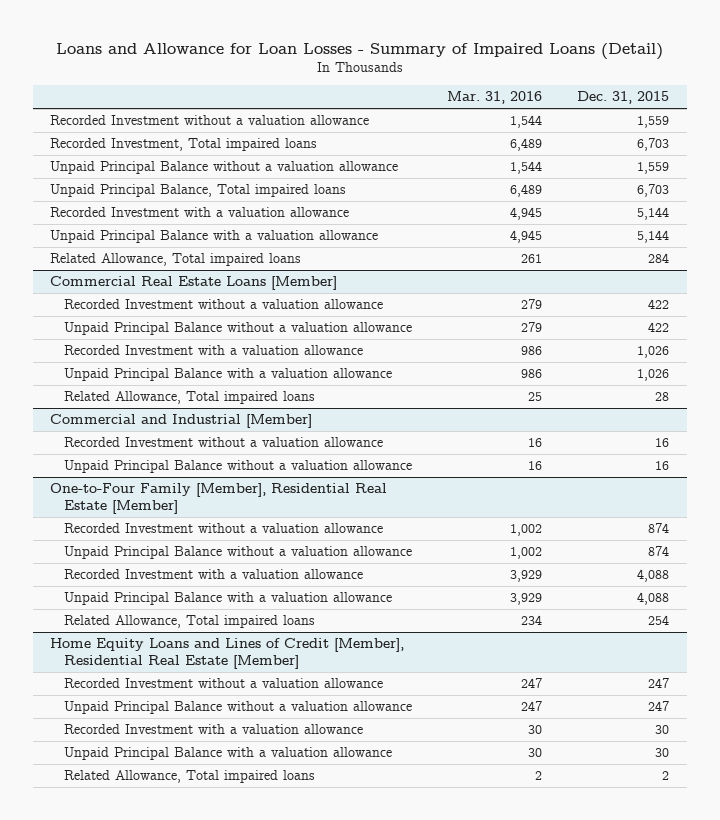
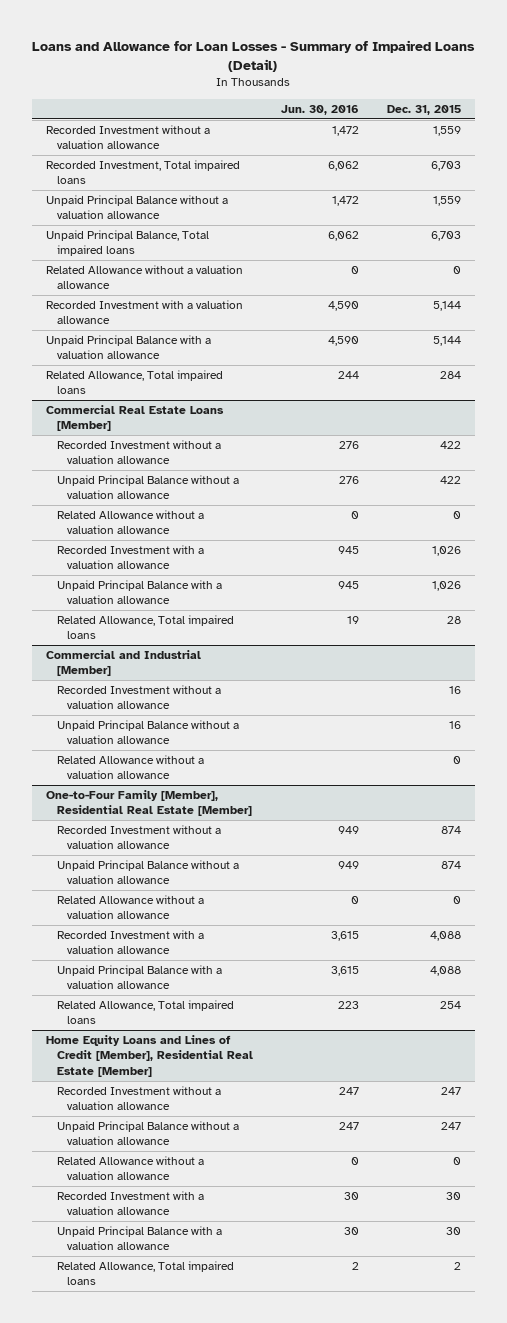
- | Mar. 31, 2016 | Dec. 31, 2015
+ | Jun. 30, 2016 | Dec. 31, 2015
+ Related Allowance without a valuation allowance | 0 | 0
@ Commercial Real Estate Loans [Member]
+ Related Allowance without a valuation allowance | 0 | 0
@ Commercial and Industrial [Member]
+ Related Allowance without a valuation allowance | | 0
@ One-to-Four Family [Member], Residential Real Estate [Member]
+ Related Allowance without a valuation allowance | 0 | 0
@ Home Equity Loans and Lines of Credit [Member], Residential Real Estate [Member]
+ Related Allowance without a valuation allowance | 0 | 0

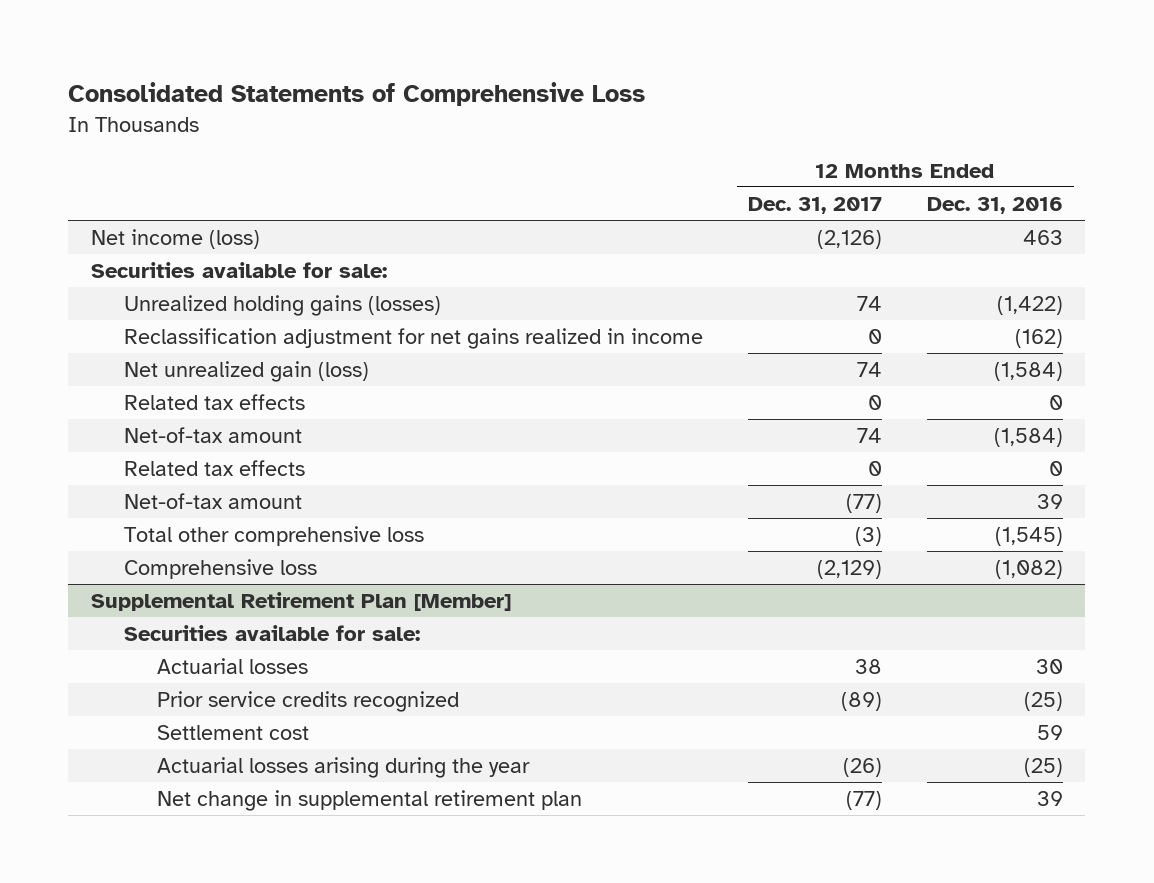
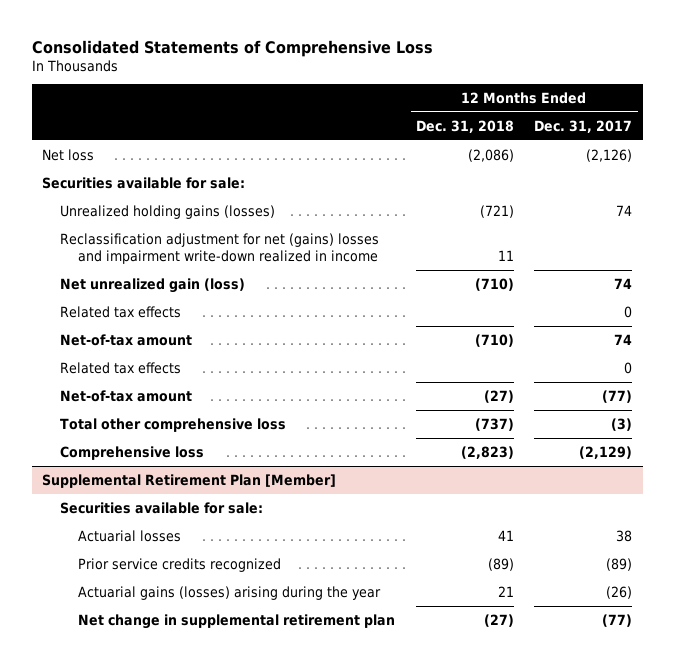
- | 12 Months Ended Dec. 31, 2017 | 12 Months Ended Dec. 31, 2016
+ | 12 Months Ended Dec. 31, 2018 | 12 Months Ended Dec. 31, 2017
- Net income (loss) | (2,126) | 463
+ Net loss | (2,086) | (2,126)
- Reclassification adjustment for net gains realized in income | 0 | (162)
+ Reclassification adjustment for net (gains) losses and impairment write-down realized in income | 11 |
@ Supplemental Retirement Plan [Member]
- Settlement cost | | 59
- Actuarial losses arising during the year | (26) | (25)
+ Actuarial gains (losses) arising during the year | 21 | (26)

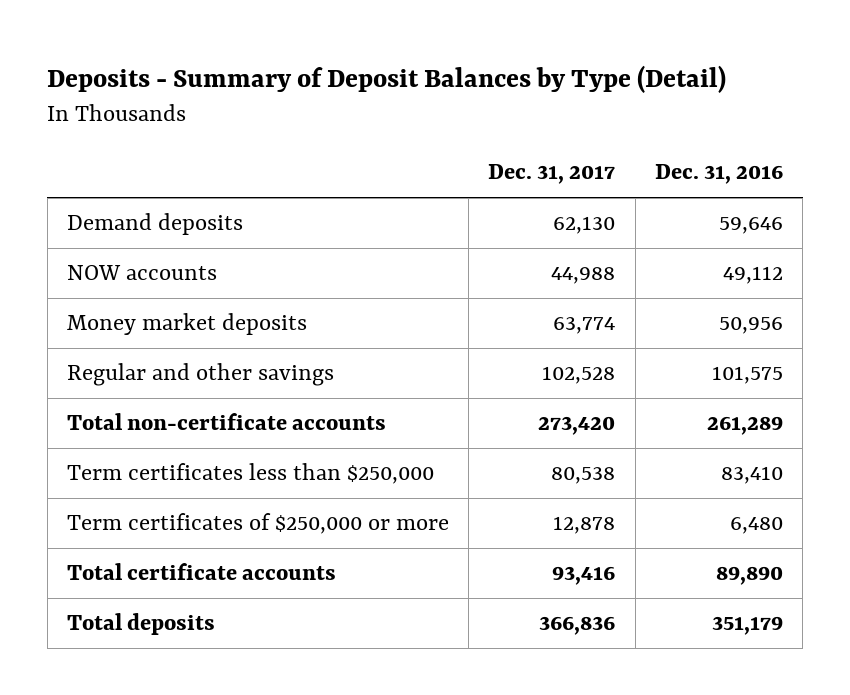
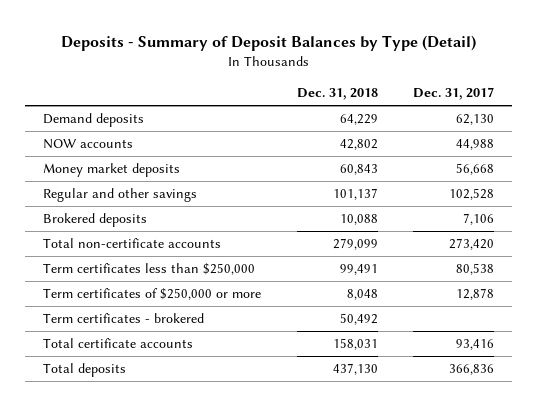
- | Dec. 31, 2017 | Dec. 31, 2016
+ | Dec. 31, 2018 | Dec. 31, 2017
- Money market deposits | 63,774 | 50,956
+ Money market deposits | 60,843 | 56,668
+ Brokered deposits | 10,088 | 7,106
+ Term certificates - brokered | 50,492 |

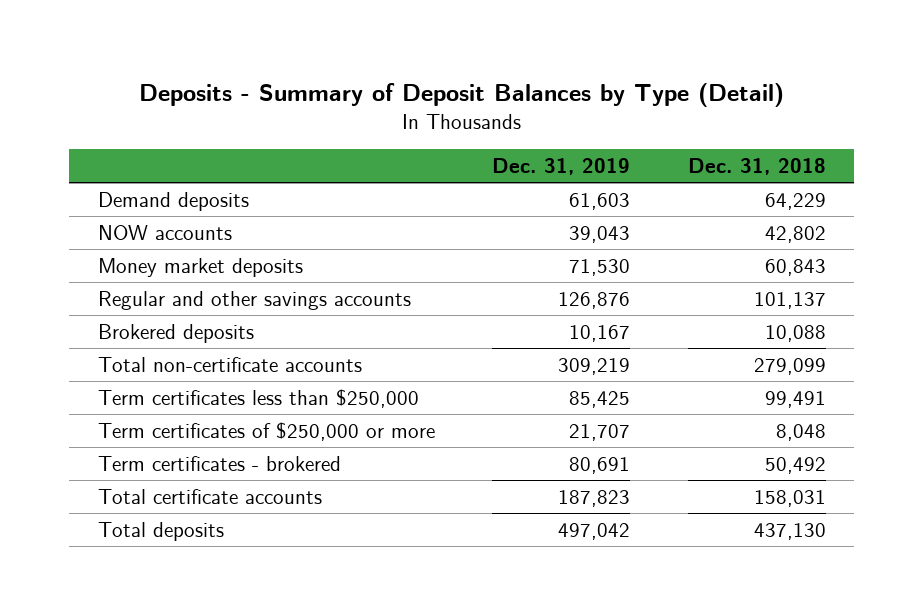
- | Dec. 31, 2018 | Dec. 31, 2017
+ | Dec. 31, 2019 | Dec. 31, 2018
- Regular and other savings | 101,137 | 102,528
+ Regular and other savings accounts | 126,876 | 101,137

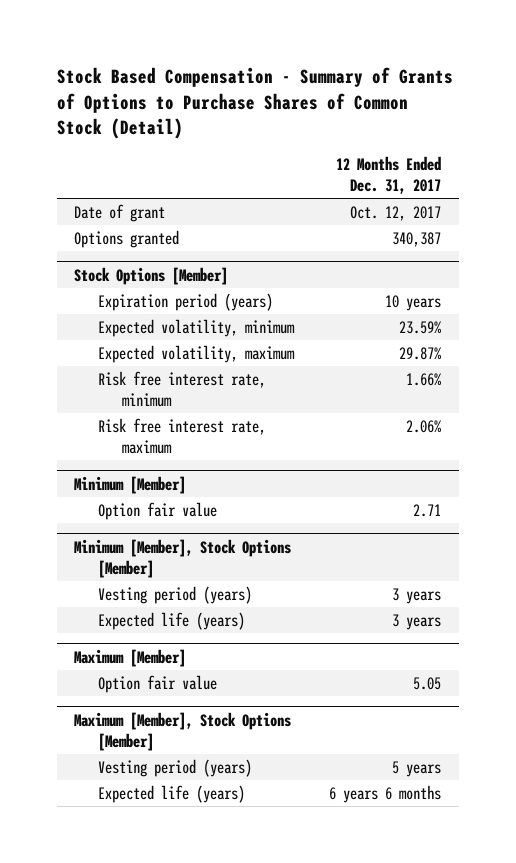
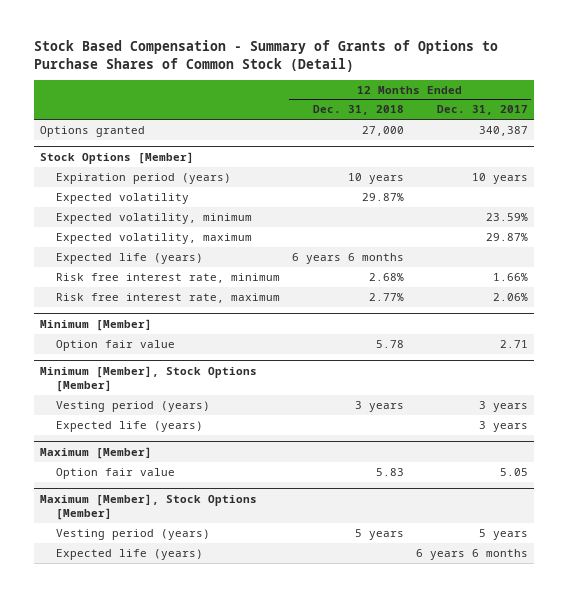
- | 12 Months Ended Dec. 31, 2017
+ | 12 Months Ended Dec. 31, 2018 | 12 Months Ended Dec. 31, 2017
- Date of grant | Oct. 12, 2017
@ Stock Options [Member]
+ Expected volatility | 29.87% |
+ Expected life (years) | 6 years 6 months |

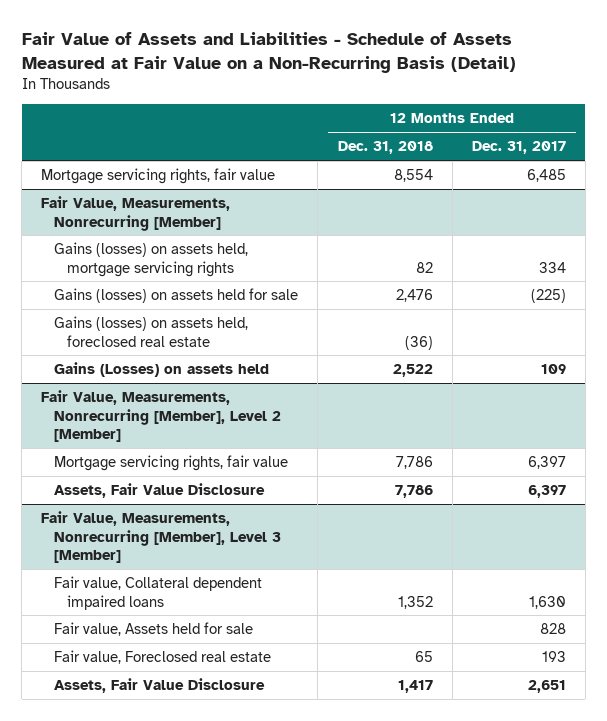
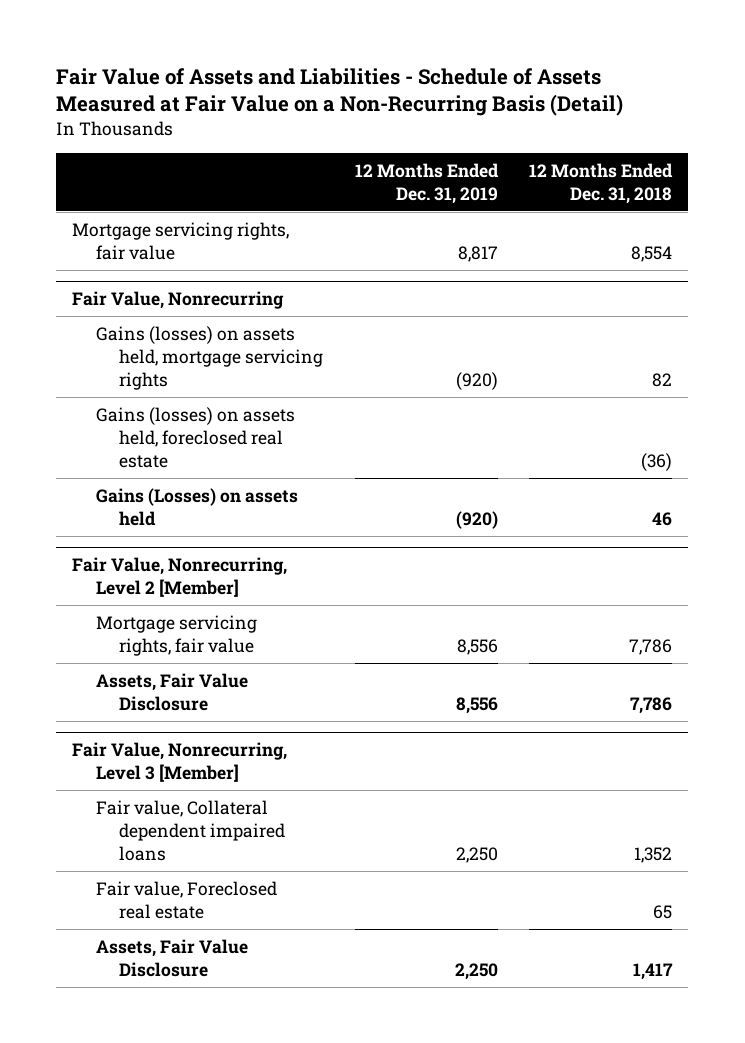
- | 12 Months Ended Dec. 31, 2018 | 12 Months Ended Dec. 31, 2017
+ | 12 Months Ended Dec. 31, 2019 | 12 Months Ended Dec. 31, 2018
- Fair Value, Measurements, Nonrecurring [Member]
+ Fair Value, Nonrecurring
- Gains (losses) on assets held for sale | 2,476 | (225)
- Gains (Losses) on assets held | 2,522 | 109
- Fair Value, Measurements, Nonrecurring [Member], Level 2 [Member]
+ Gains (Losses) on assets held | (920) | 46
+ Fair Value, Nonrecurring, Level 2 [Member]
- Fair Value, Measurements, Nonrecurring [Member], Level 3 [Member]
+ Fair Value, Nonrecurring, Level 3 [Member]
- Fair value, Assets held for sale | | 828

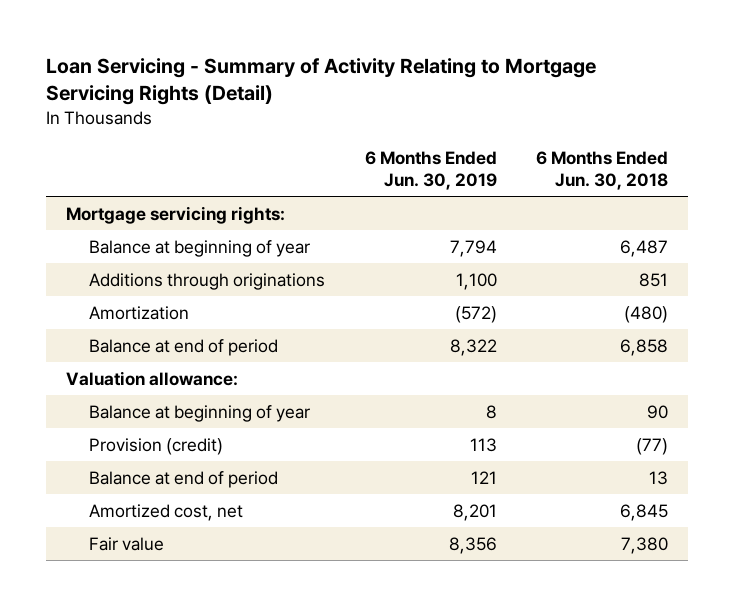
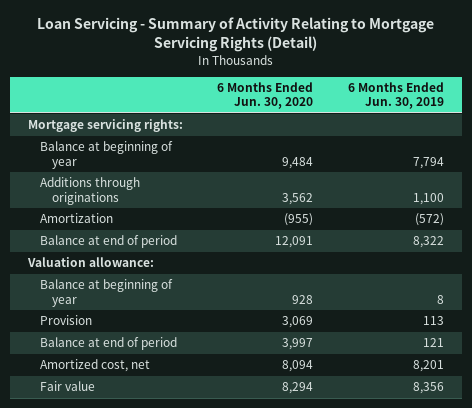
- | 6 Months Ended Jun. 30, 2019 | 6 Months Ended Jun. 30, 2018
+ | 6 Months Ended Jun. 30, 2020 | 6 Months Ended Jun. 30, 2019
- Provision (credit) | 113 | (77)
+ Provision | 3,069 | 113

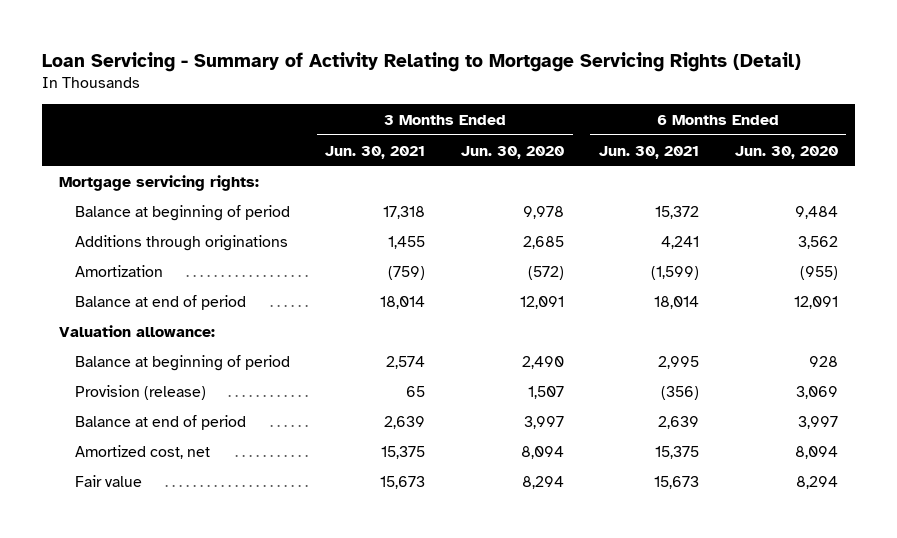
- | 6 Months Ended Jun. 30, 2020 | 6 Months Ended Jun. 30, 2019
+ | 3 Months Ended Jun. 30, 2021 | 3 Months Ended Jun. 30, 2020 | 6 Months Ended Jun. 30, 2021 | 6 Months Ended Jun. 30, 2020
- Balance at beginning of year | 9,484 | 7,794
+ Balance at beginning of period | 17,318 | 9,978 | 15,372 | 9,484
- Balance at beginning of year | 928 | 8
- Provision | 3,069 | 113
+ Balance at beginning of period | 2,574 | 2,490 | 2,995 | 928
+ Provision (release) | 65 | 1,507 | (356) | 3,069

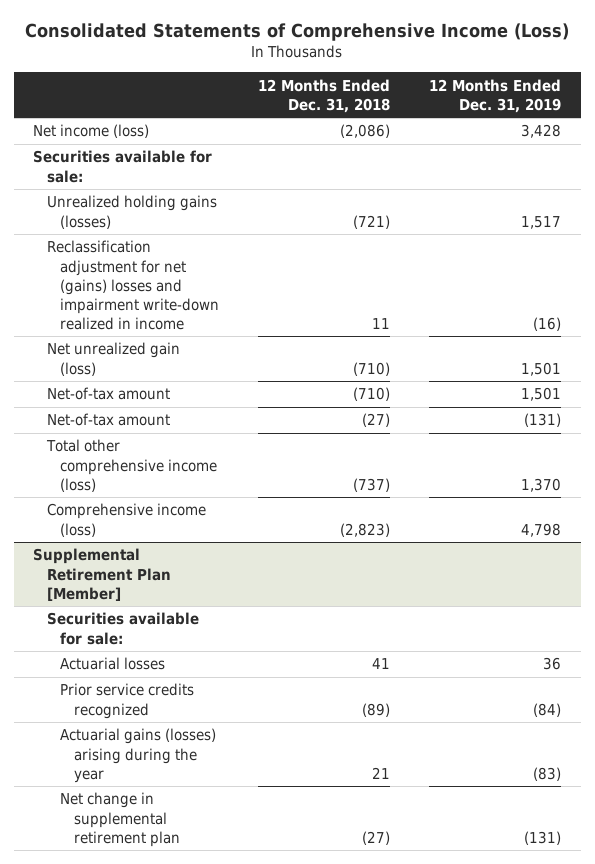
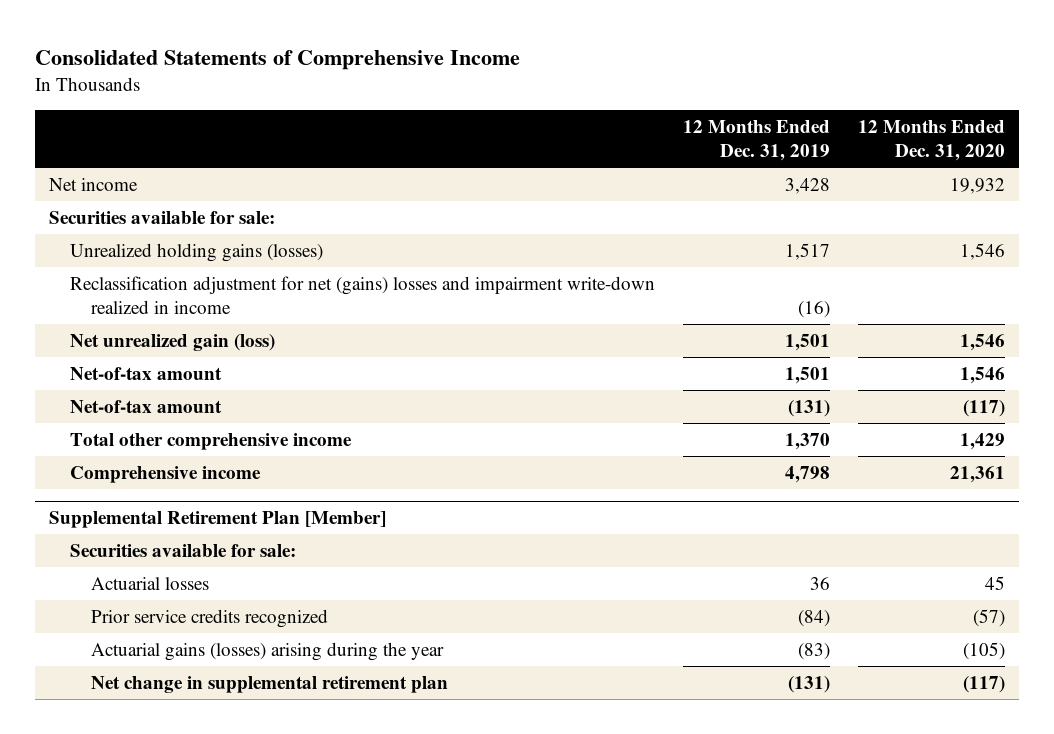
- Consolidated Statements of Comprehensive Income (Loss)
+ Consolidated Statements of Comprehensive Income
- | 12 Months Ended Dec. 31, 2018 | 12 Months Ended Dec. 31, 2019
+ | 12 Months Ended Dec. 31, 2019 | 12 Months Ended Dec. 31, 2020
- Net income (loss) | (2,086) | 3,428
+ Net income | 3,428 | 19,932
- Total other comprehensive income (loss) | (737) | 1,370
- Comprehensive income (loss) | (2,823) | 4,798
+ Total other comprehensive income | 1,370 | 1,429
+ Comprehensive income | 4,798 | 21,361

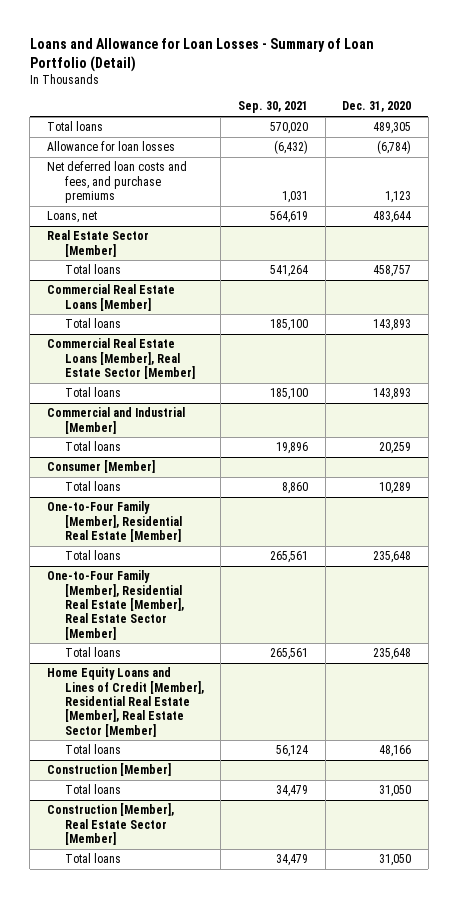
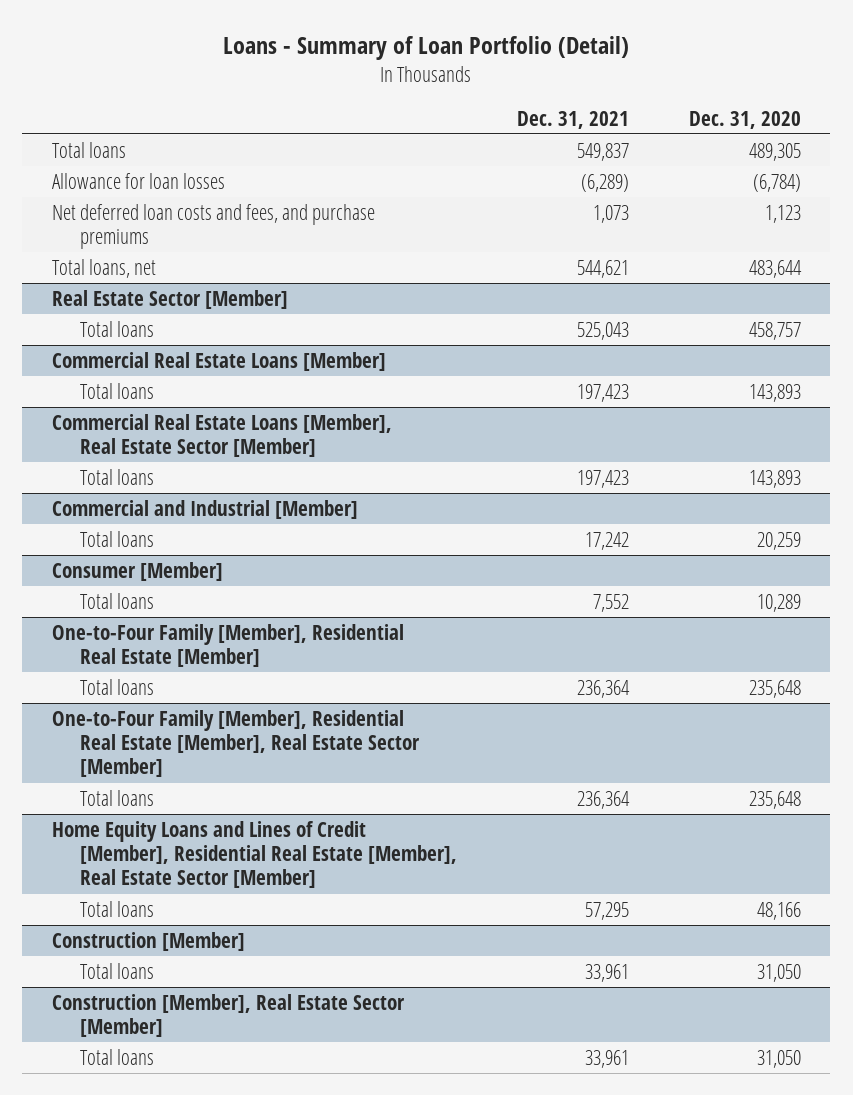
- Loans and Allowance for Loan Losses - Summary of Loan Portfolio (Detail)
+ Loans - Summary of Loan Portfolio (Detail)
- | Sep. 30, 2021 | Dec. 31, 2020
+ | Dec. 31, 2021 | Dec. 31, 2020
- Loans, net | 564,619 | 483,644
+ Total loans, net | 544,621 | 483,644

